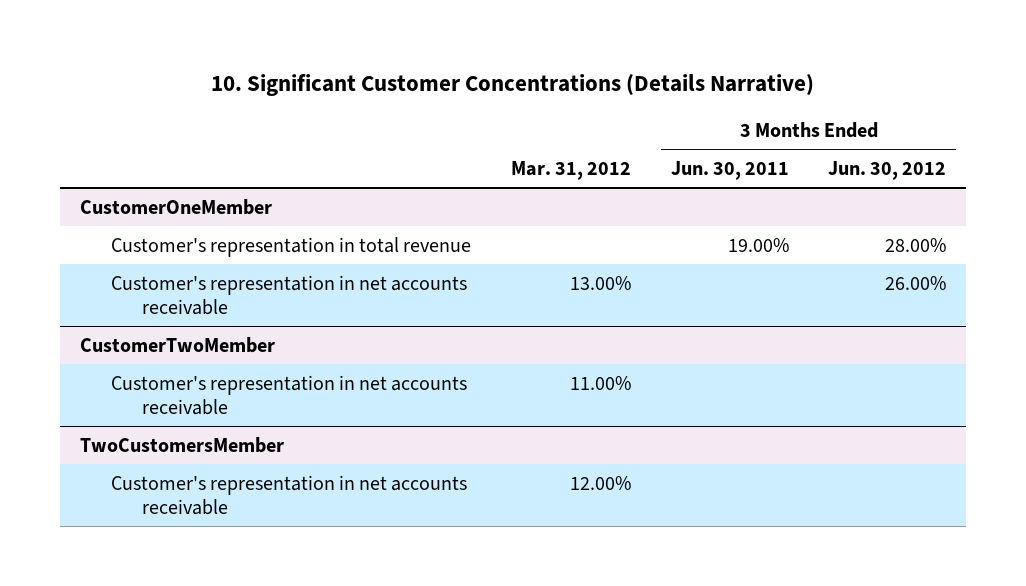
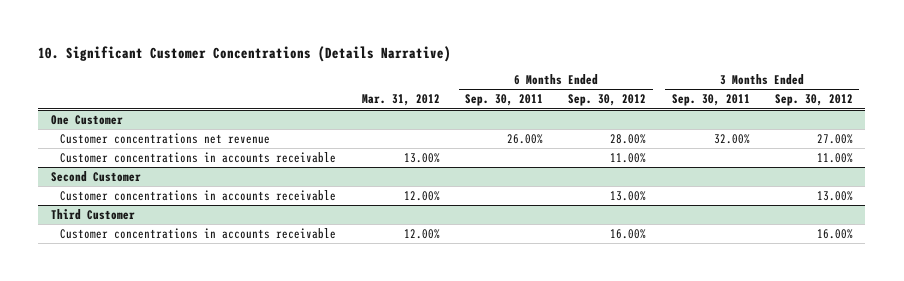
- | Mar. 31, 2012 | 3 Months Ended Jun. 30, 2011 | 3 Months Ended Jun. 30, 2012
+ | Mar. 31, 2012 | 6 Months Ended Sep. 30, 2011 | 6 Months Ended Sep. 30, 2012 | 3 Months Ended Sep. 30, 2011 | 3 Months Ended Sep. 30, 2012
- CustomerOneMember
- Customer's representation in total revenue | | 19.00% | 28.00%
- Customer's representation in net accounts receivable | 13.00% | | 26.00%
- CustomerTwoMember
- Customer's representation in net accounts receivable | 11.00% | |
- TwoCustomersMember
- Customer's representation in net accounts receivable | 12.00% | |
+ One Customer
+ Customer concentrations net revenue | | 26.00% | 28.00% | 32.00% | 27.00%
+ Customer concentrations in accounts receivable | 13.00% | | 11.00% | | 11.00%
+ Second Customer
+ Customer concentrations in accounts receivable | 12.00% | | 13.00% | | 13.00%
+ Third Customer
+ Customer concentrations in accounts receivable | 12.00% | | 16.00% | | 16.00%

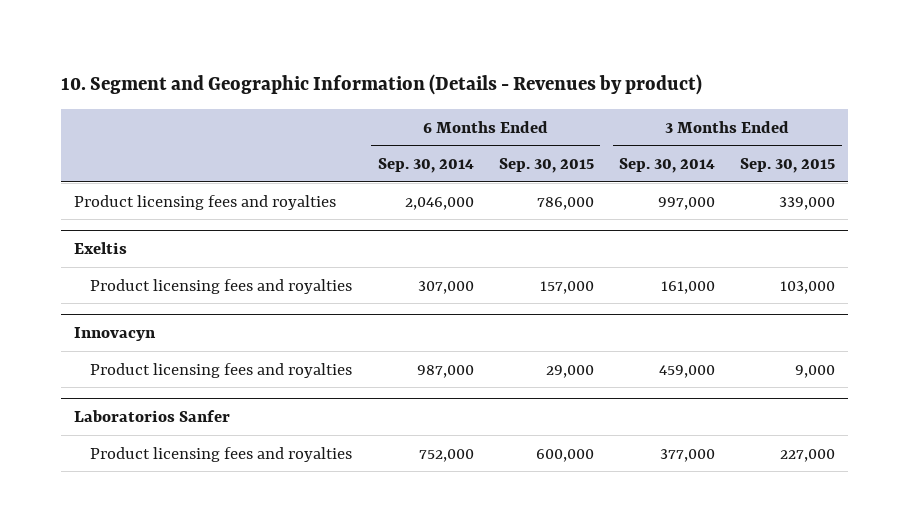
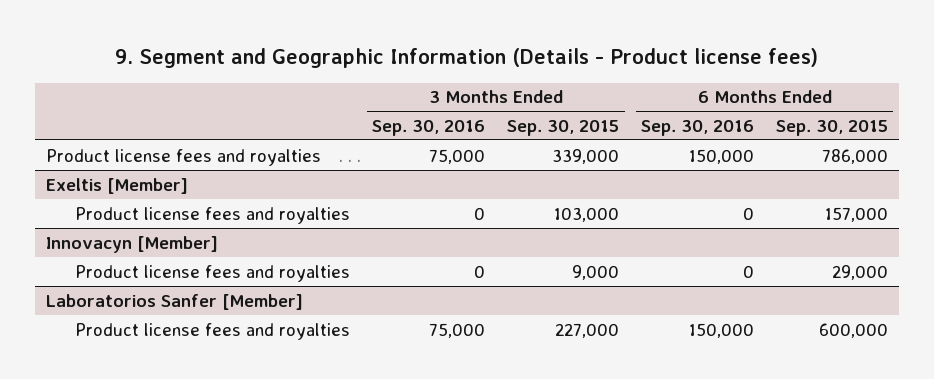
- 10. Segment and Geographic Information (Details - Revenues by product)
+ 9. Segment and Geographic Information (Details - Product license fees)
- | 6 Months Ended Sep. 30, 2014 | 6 Months Ended Sep. 30, 2015 | 3 Months Ended Sep. 30, 2014 | 3 Months Ended Sep. 30, 2015
+ | 3 Months Ended Sep. 30, 2016 | 3 Months Ended Sep. 30, 2015 | 6 Months Ended Sep. 30, 2016 | 6 Months Ended Sep. 30, 2015
- Product licensing fees and royalties | 2,046,000 | 786,000 | 997,000 | 339,000
- Exeltis
- Product licensing fees and royalties | 307,000 | 157,000 | 161,000 | 103,000
- Innovacyn
- Product licensing fees and royalties | 987,000 | 29,000 | 459,000 | 9,000
- Laboratorios Sanfer
- Product licensing fees and royalties | 752,000 | 600,000 | 377,000 | 227,000
+ Product license fees and royalties | 75,000 | 339,000 | 150,000 | 786,000
+ Exeltis [Member]
+ Product license fees and royalties | 0 | 103,000 | 0 | 157,000
+ Innovacyn [Member]
+ Product license fees and royalties | 0 | 9,000 | 0 | 29,000
+ Laboratorios Sanfer [Member]
+ Product license fees and royalties | 75,000 | 227,000 | 150,000 | 600,000

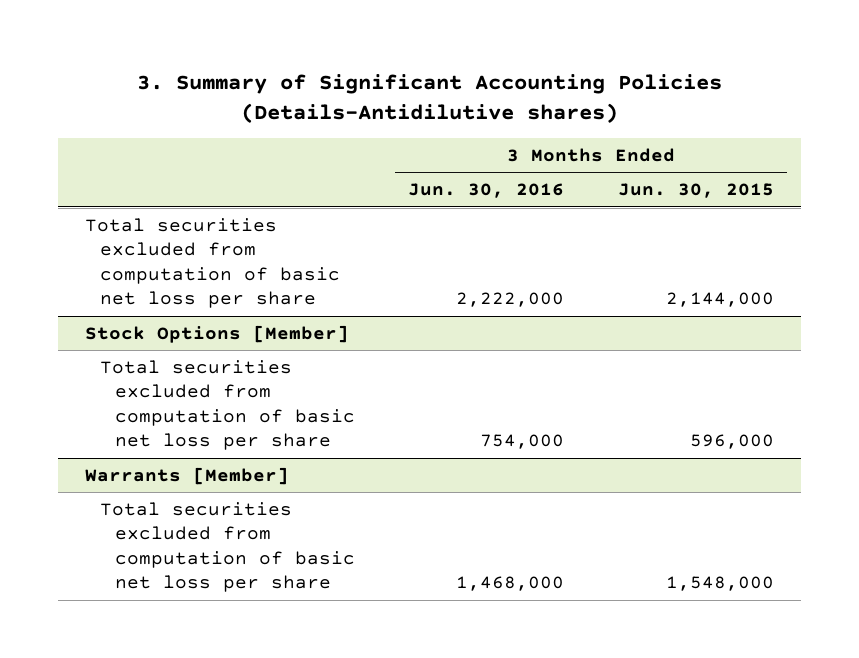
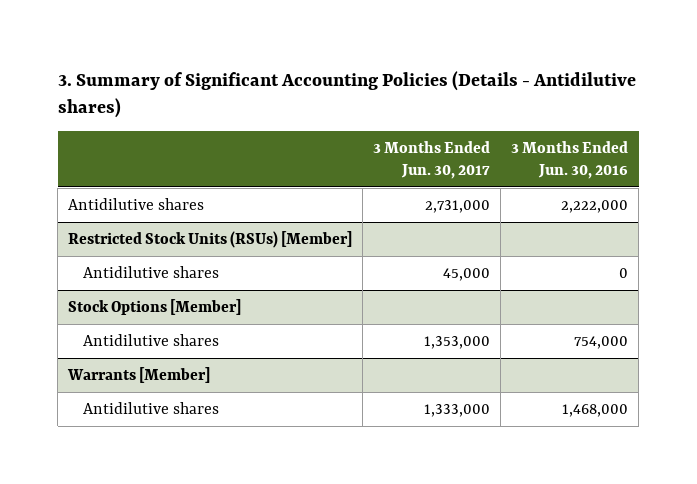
- 3. Summary of Significant Accounting Policies (Details-Antidilutive shares)
+ 3. Summary of Significant Accounting Policies (Details - Antidilutive shares)
- | 3 Months Ended Jun. 30, 2016 | 3 Months Ended Jun. 30, 2015
+ | 3 Months Ended Jun. 30, 2017 | 3 Months Ended Jun. 30, 2016
- Total securities excluded from computation of basic net loss per share | 2,222,000 | 2,144,000
+ Antidilutive shares | 2,731,000 | 2,222,000
+ Restricted Stock Units (RSUs) [Member]
+ Antidilutive shares | 45,000 | 0
@ Stock Options [Member]
- Total securities excluded from computation of basic net loss per share | 754,000 | 596,000
+ Antidilutive shares | 1,353,000 | 754,000
@ Warrants [Member]
- Total securities excluded from computation of basic net loss per share | 1,468,000 | 1,548,000
+ Antidilutive shares | 1,333,000 | 1,468,000

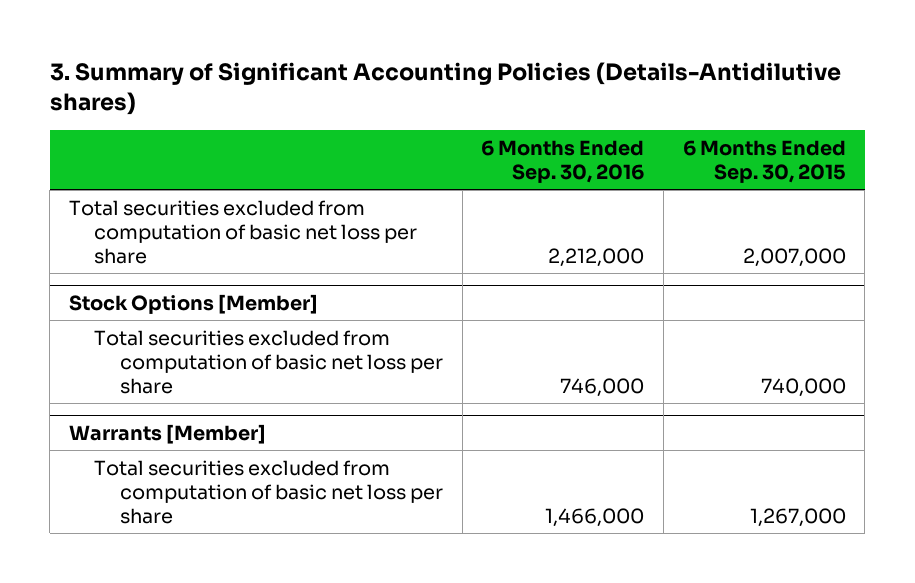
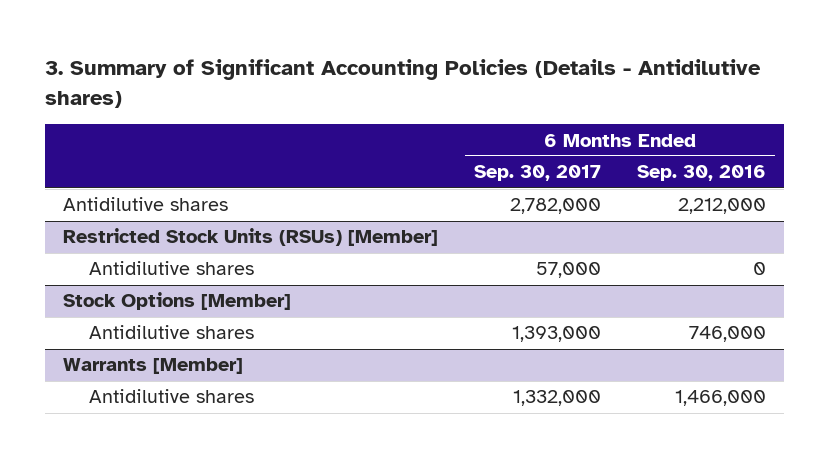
- 3. Summary of Significant Accounting Policies (Details-Antidilutive shares)
+ 3. Summary of Significant Accounting Policies (Details - Antidilutive shares)
- | 6 Months Ended Sep. 30, 2016 | 6 Months Ended Sep. 30, 2015
+ | 6 Months Ended Sep. 30, 2017 | 6 Months Ended Sep. 30, 2016
- Total securities excluded from computation of basic net loss per share | 2,212,000 | 2,007,000
+ Antidilutive shares | 2,782,000 | 2,212,000
+ Restricted Stock Units (RSUs) [Member]
+ Antidilutive shares | 57,000 | 0
@ Stock Options [Member]
- Total securities excluded from computation of basic net loss per share | 746,000 | 740,000
+ Antidilutive shares | 1,393,000 | 746,000
@ Warrants [Member]
- Total securities excluded from computation of basic net loss per share | 1,466,000 | 1,267,000
+ Antidilutive shares | 1,332,000 | 1,466,000

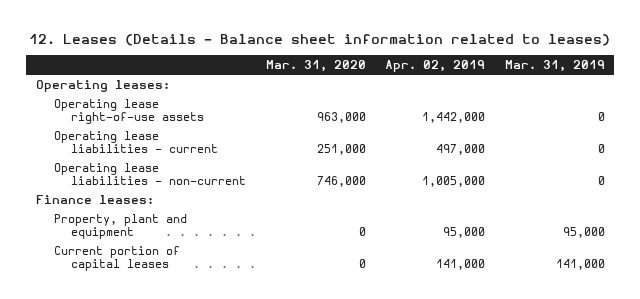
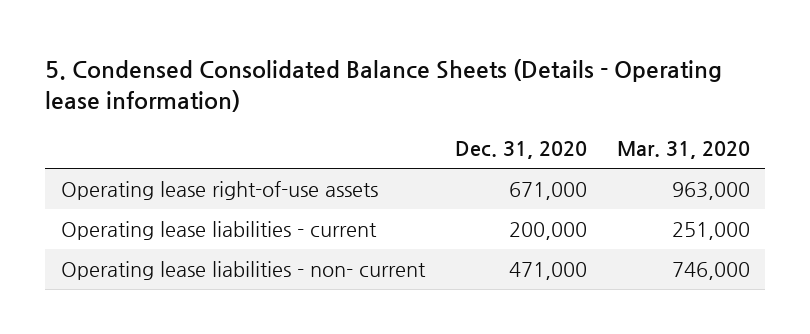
- 12. Leases (Details - Balance sheet information related to leases)
+ 5. Condensed Consolidated Balance Sheets (Details - Operating lease information)
- | Mar. 31, 2020 | Apr. 02, 2019 | Mar. 31, 2019
+ | Dec. 31, 2020 | Mar. 31, 2020
- Operating leases:
- Operating lease liabilities - non-current | 746,000 | 1,005,000 | 0
- Finance leases:
- Property, plant and equipment | 0 | 95,000 | 95,000
- Current portion of capital leases | 0 | 141,000 | 141,000
+ Operating lease liabilities - non- current | 471,000 | 746,000

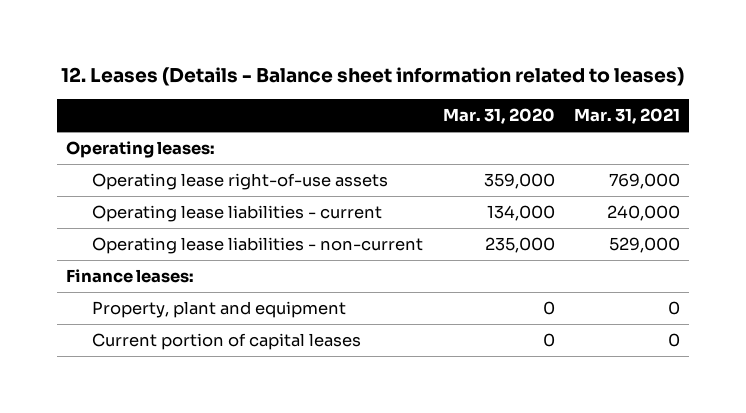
- 5. Condensed Consolidated Balance Sheets (Details - Operating lease information)
+ 12. Leases (Details - Balance sheet information related to leases)
- | Dec. 31, 2020 | Mar. 31, 2020
+ | Mar. 31, 2020 | Mar. 31, 2021
- Operating lease right-of-use assets | 671,000 | 963,000
- Operating lease liabilities - current | 200,000 | 251,000
- Operating lease liabilities - non- current | 471,000 | 746,000
+ Operating leases:
+ Operating lease right-of-use assets | 359,000 | 769,000
+ Operating lease liabilities - current | 134,000 | 240,000
+ Operating lease liabilities - non-current | 235,000 | 529,000
+ Finance leases:
+ Property, plant and equipment | 0 | 0
+ Current portion of capital leases | 0 | 0

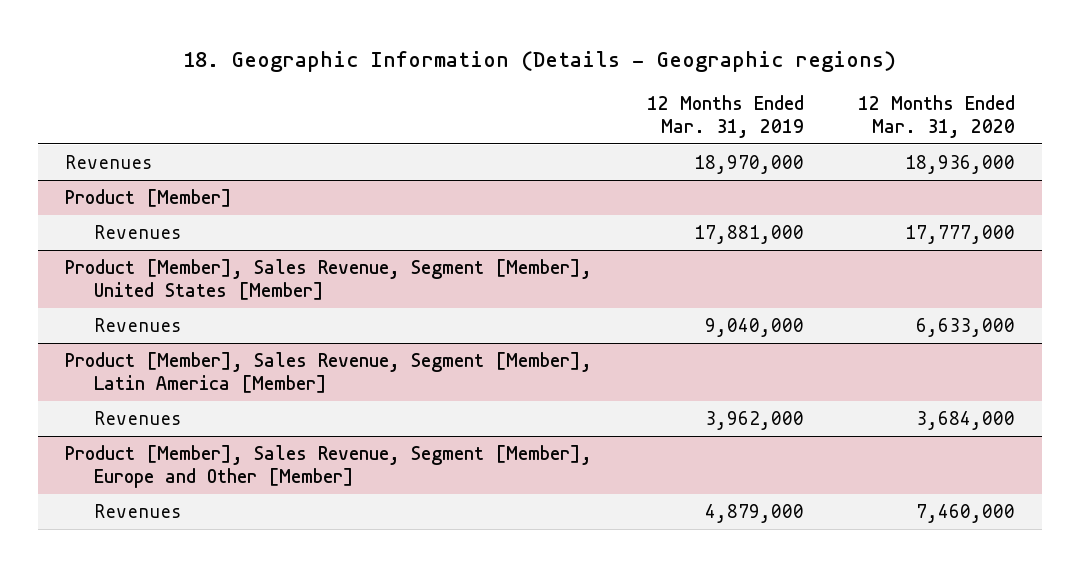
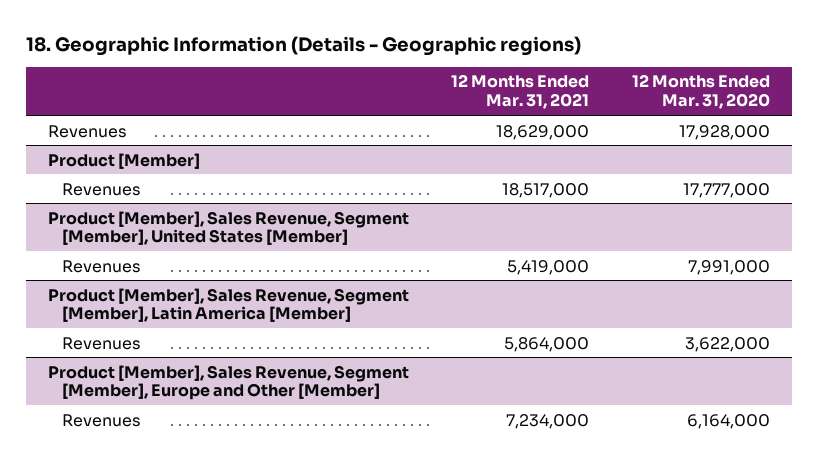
- | 12 Months Ended Mar. 31, 2019 | 12 Months Ended Mar. 31, 2020
+ | 12 Months Ended Mar. 31, 2021 | 12 Months Ended Mar. 31, 2020
- Revenues | 18,970,000 | 18,936,000
+ Revenues | 18,629,000 | 17,928,000
@ Product [Member], Sales Revenue, Segment [Member], United States [Member]
- Revenues | 9,040,000 | 6,633,000
+ Revenues | 5,419,000 | 7,991,000
@ Product [Member], Sales Revenue, Segment [Member], Latin America [Member]
- Revenues | 3,962,000 | 3,684,000
+ Revenues | 5,864,000 | 3,622,000
@ Product [Member], Sales Revenue, Segment [Member], Europe and Other [Member]
- Revenues | 4,879,000 | 7,460,000
+ Revenues | 7,234,000 | 6,164,000

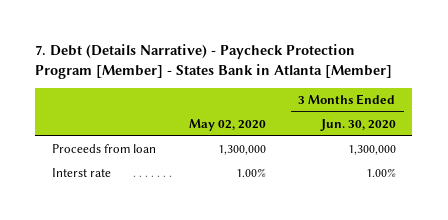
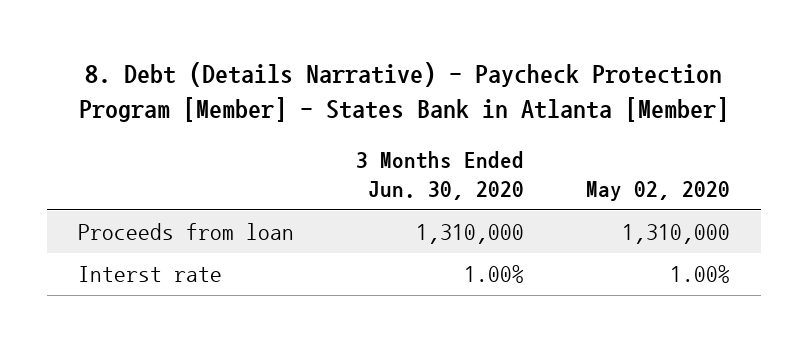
- 7. Debt (Details Narrative) - Paycheck Protection Program [Member] - States Bank in Atlanta [Member]
+ 8. Debt (Details Narrative) - Paycheck Protection Program [Member] - States Bank in Atlanta [Member]
- | May 02, 2020 | 3 Months Ended Jun. 30, 2020
+ | 3 Months Ended Jun. 30, 2020 | May 02, 2020
- Proceeds from loan | 1,300,000 | 1,300,000
+ Proceeds from loan | 1,310,000 | 1,310,000

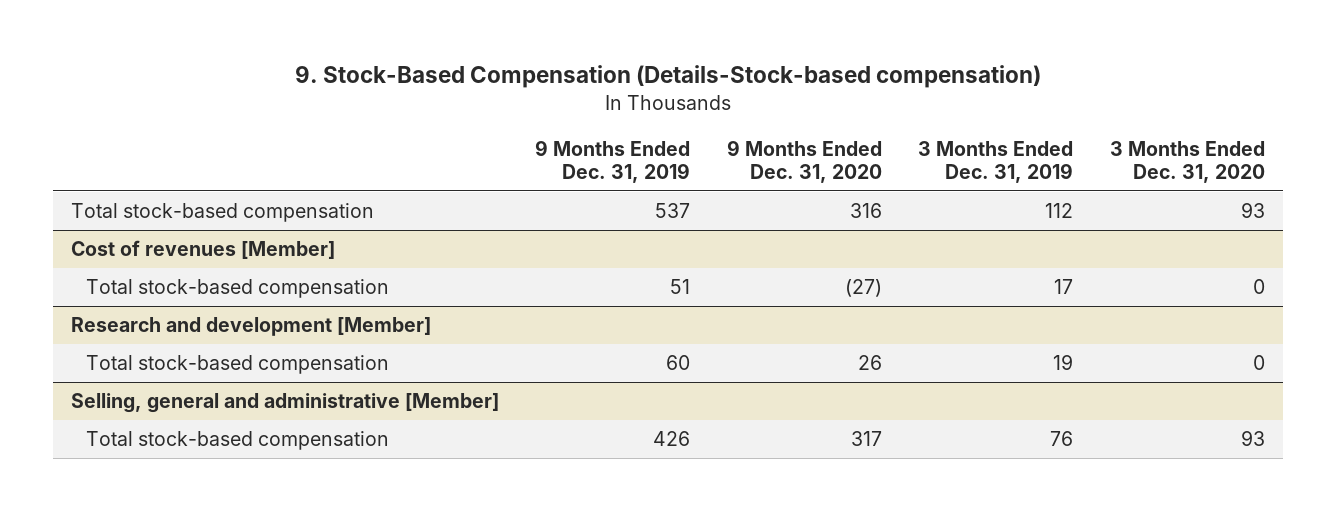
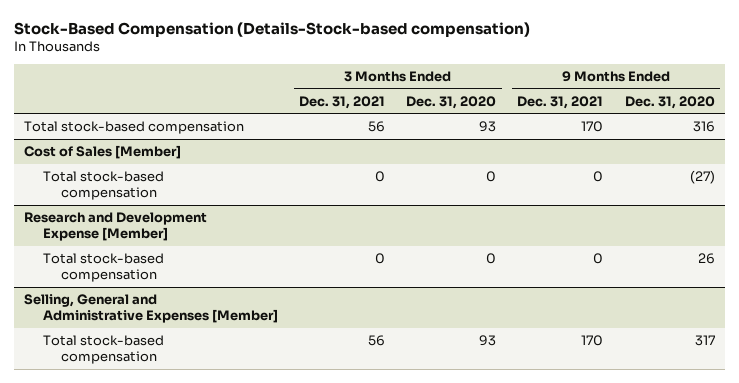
- 9. Stock-Based Compensation (Details-Stock-based compensation)
+ Stock-Based Compensation (Details-Stock-based compensation)
- | 9 Months Ended Dec. 31, 2019 | 9 Months Ended Dec. 31, 2020 | 3 Months Ended Dec. 31, 2019 | 3 Months Ended Dec. 31, 2020
+ | 3 Months Ended Dec. 31, 2021 | 3 Months Ended Dec. 31, 2020 | 9 Months Ended Dec. 31, 2021 | 9 Months Ended Dec. 31, 2020
- Cost of revenues [Member]
+ Cost of Sales [Member]
- Research and development [Member]
+ Research and Development Expense [Member]
- Selling, general and administrative [Member]
+ Selling, General and Administrative Expenses [Member]

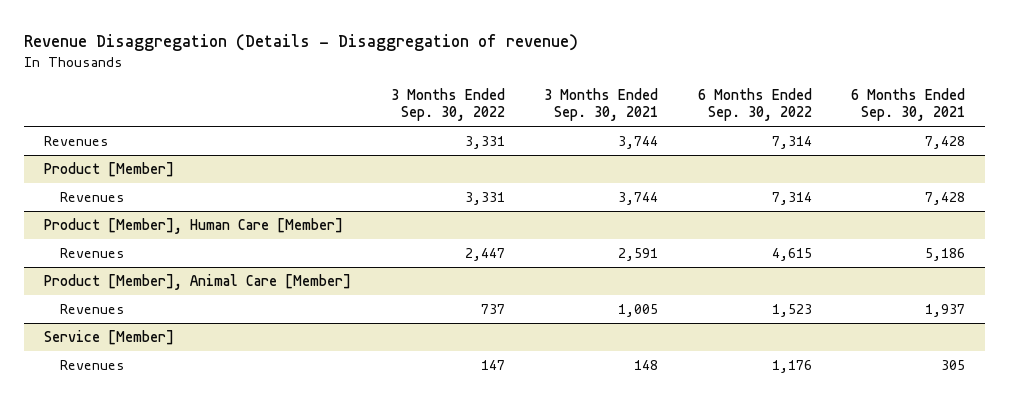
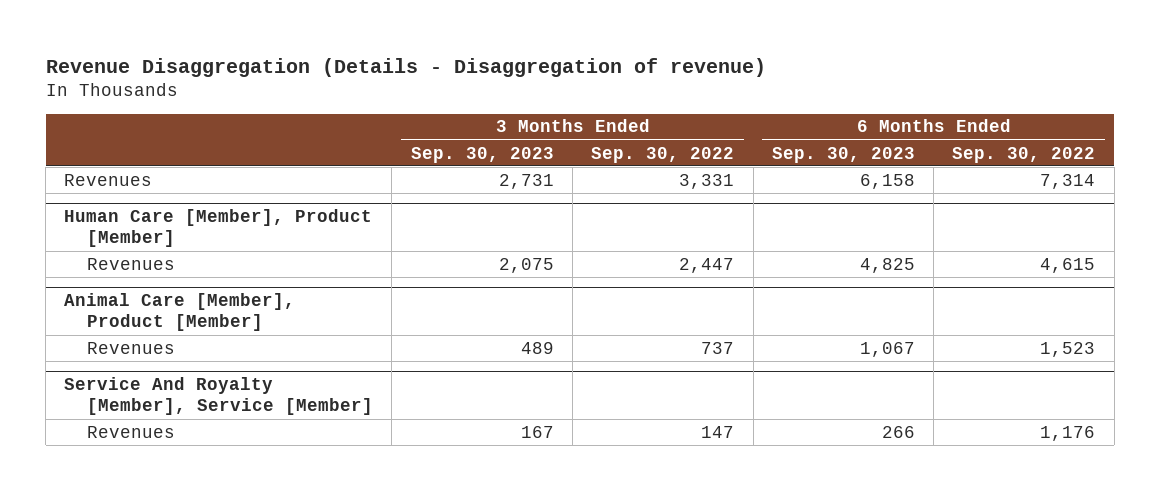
- | 3 Months Ended Sep. 30, 2022 | 3 Months Ended Sep. 30, 2021 | 6 Months Ended Sep. 30, 2022 | 6 Months Ended Sep. 30, 2021
+ | 3 Months Ended Sep. 30, 2023 | 3 Months Ended Sep. 30, 2022 | 6 Months Ended Sep. 30, 2023 | 6 Months Ended Sep. 30, 2022
- Product [Member]
- Revenues | 3,331 | 3,744 | 7,314 | 7,428
- Product [Member], Human Care [Member]
+ Human Care [Member], Product [Member]
- Product [Member], Animal Care [Member]
+ Animal Care [Member], Product [Member]
- Service [Member]
+ Service And Royalty [Member], Service [Member]

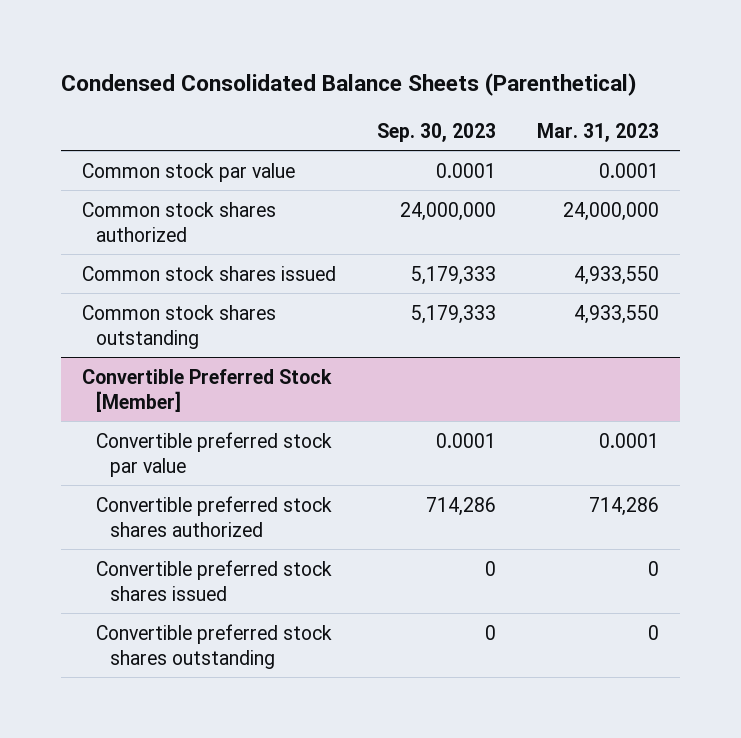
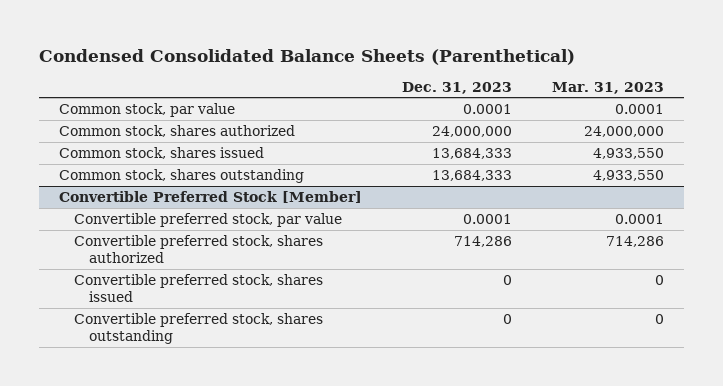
- | Sep. 30, 2023 | Mar. 31, 2023
+ | Dec. 31, 2023 | Mar. 31, 2023
- Common stock par value | 0.0001 | 0.0001
- Common stock shares authorized | 24,000,000 | 24,000,000
- Common stock shares issued | 5,179,333 | 4,933,550
- Common stock shares outstanding | 5,179,333 | 4,933,550
+ Common stock, par value | 0.0001 | 0.0001
+ Common stock, shares authorized | 24,000,000 | 24,000,000
+ Common stock, shares issued | 13,684,333 | 4,933,550
+ Common stock, shares outstanding | 13,684,333 | 4,933,550
@ Convertible Preferred Stock [Member]
- Convertible preferred stock par value | 0.0001 | 0.0001
- Convertible preferred stock shares authorized | 714,286 | 714,286
- Convertible preferred stock shares issued | 0 | 0
- Convertible preferred stock shares outstanding | 0 | 0
+ Convertible preferred stock, par value | 0.0001 | 0.0001
+ Convertible preferred stock, shares authorized | 714,286 | 714,286
+ Convertible preferred stock, shares issued | 0 | 0
+ Convertible preferred stock, shares outstanding | 0 | 0

